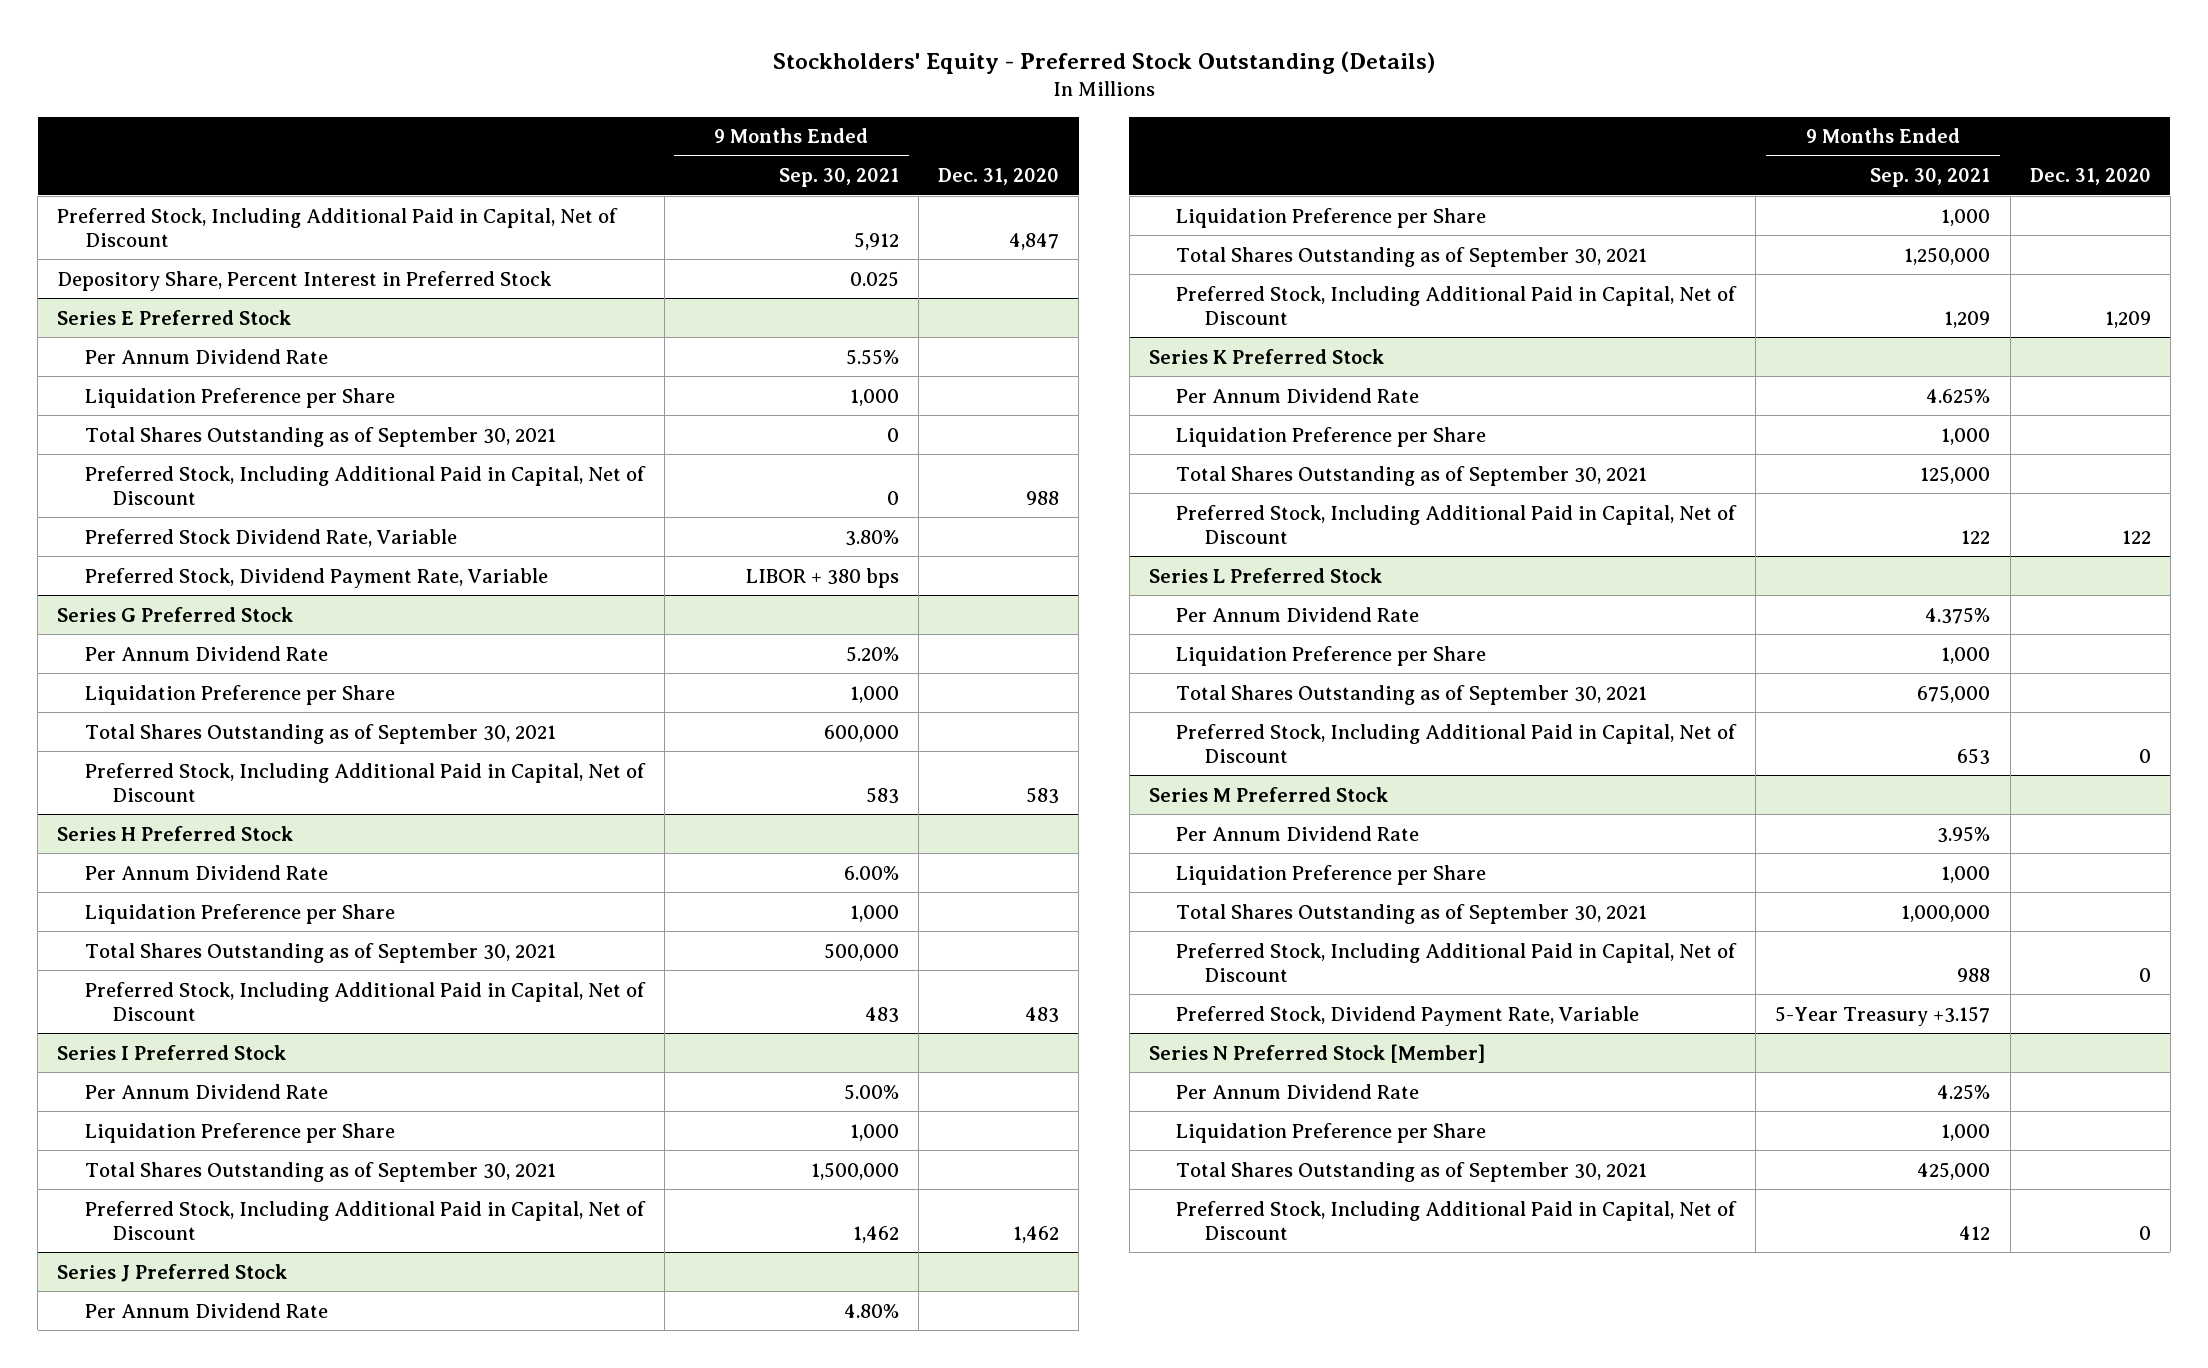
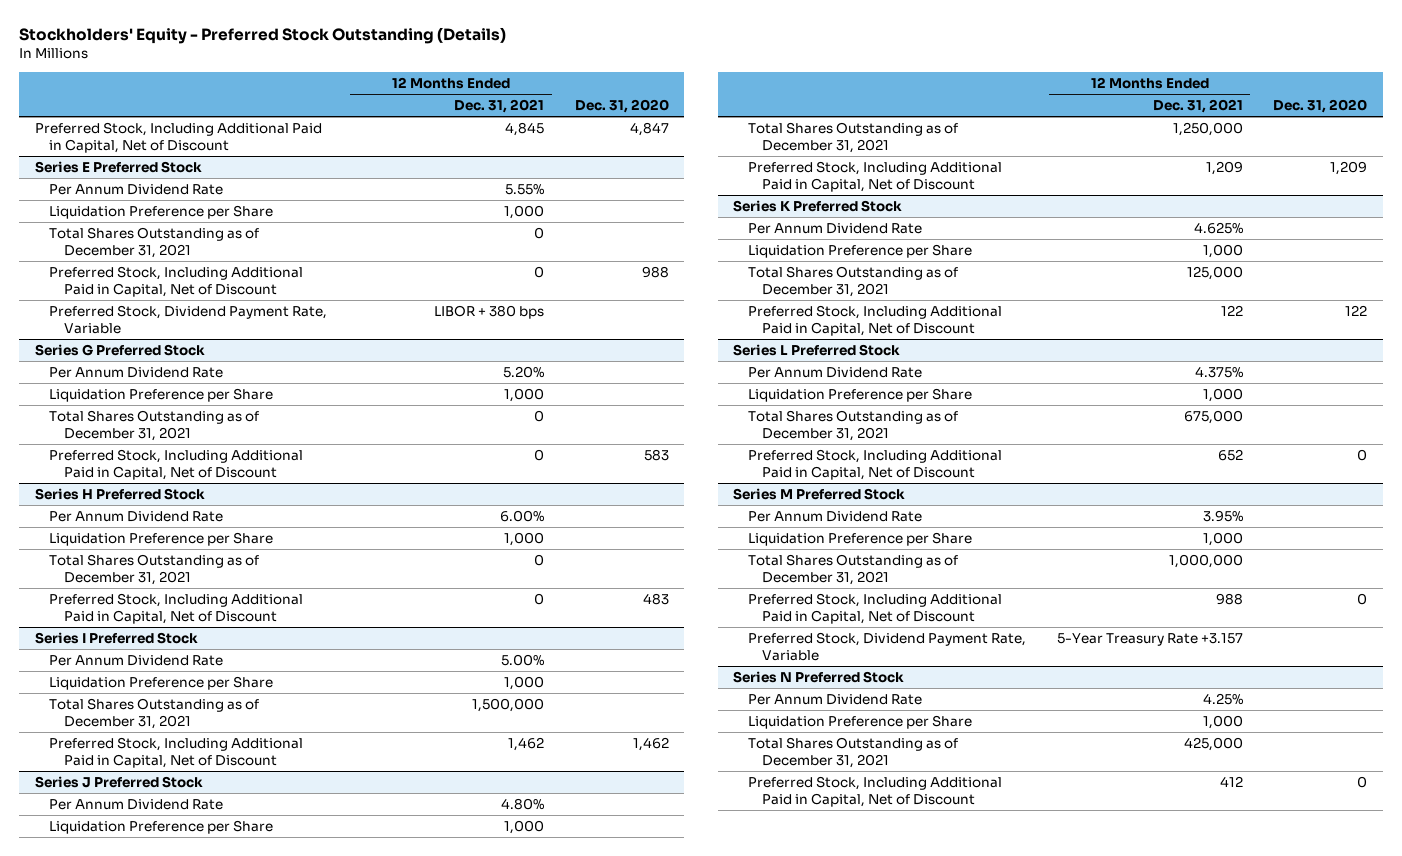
- | 9 Months Ended Sep. 30, 2021 | Dec. 31, 2020
+ | 12 Months Ended Dec. 31, 2021 | Dec. 31, 2020
- Depository Share, Percent Interest in Preferred Stock | 0.025 |
@ Series E Preferred Stock
- Total Shares Outstanding as of September 30, 2021 | 0 |
+ Total Shares Outstanding as of December 31, 2021 | 0 |
- Preferred Stock Dividend Rate, Variable | 3.80% |
@ Series G Preferred Stock
- Total Shares Outstanding as of September 30, 2021 | 600,000 |
+ Total Shares Outstanding as of December 31, 2021 | 0 |
@ Series H Preferred Stock
- Total Shares Outstanding as of September 30, 2021 | 500,000 |
+ Total Shares Outstanding as of December 31, 2021 | 0 |
@ Series I Preferred Stock
- Total Shares Outstanding as of September 30, 2021 | 1,500,000 |
+ Total Shares Outstanding as of December 31, 2021 | 1,500,000 |
@ Series J Preferred Stock
- Total Shares Outstanding as of September 30, 2021 | 1,250,000 |
+ Total Shares Outstanding as of December 31, 2021 | 1,250,000 |
@ Series K Preferred Stock
- Total Shares Outstanding as of September 30, 2021 | 125,000 |
+ Total Shares Outstanding as of December 31, 2021 | 125,000 |
@ Series L Preferred Stock
- Total Shares Outstanding as of September 30, 2021 | 675,000 |
+ Total Shares Outstanding as of December 31, 2021 | 675,000 |
@ Series M Preferred Stock
- Total Shares Outstanding as of September 30, 2021 | 1,000,000 |
+ Total Shares Outstanding as of December 31, 2021 | 1,000,000 |
- Series N Preferred Stock [Member]
+ Series N Preferred Stock
- Total Shares Outstanding as of September 30, 2021 | 425,000 |
+ Total Shares Outstanding as of December 31, 2021 | 425,000 |

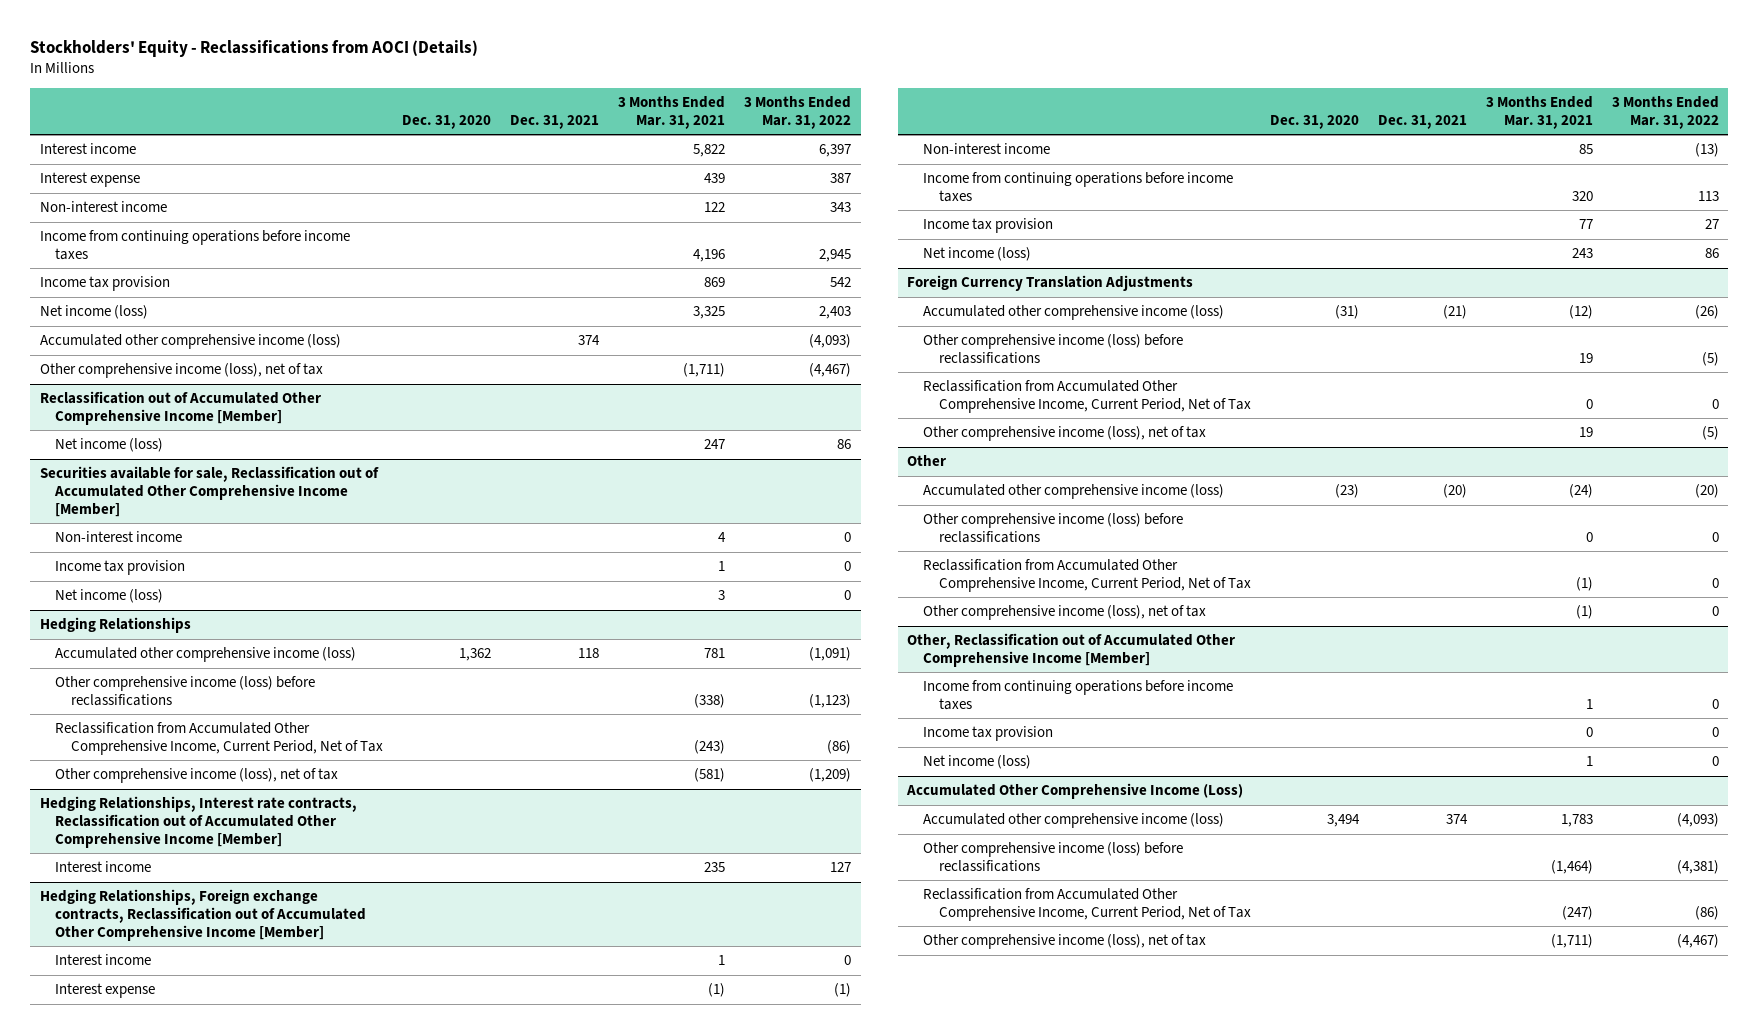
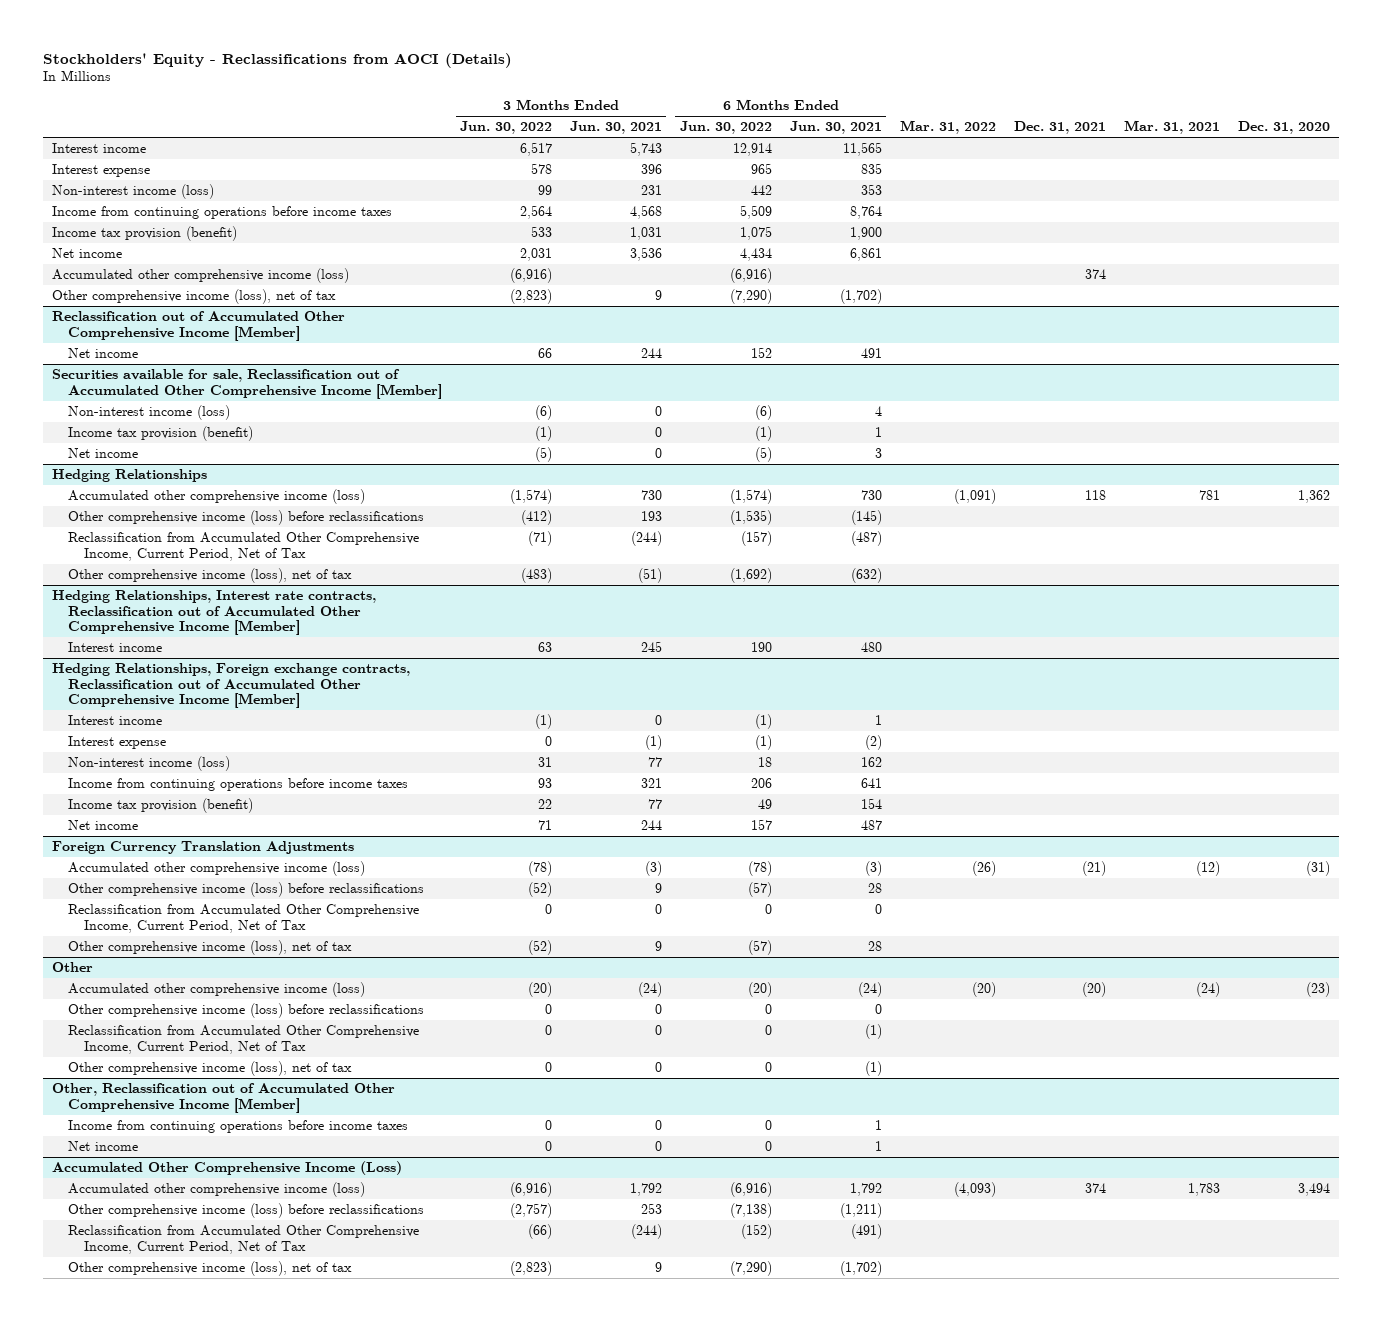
- | Dec. 31, 2020 | Dec. 31, 2021 | 3 Months Ended Mar. 31, 2021 | 3 Months Ended Mar. 31, 2022
+ | 3 Months Ended Jun. 30, 2022 | 3 Months Ended Jun. 30, 2021 | 6 Months Ended Jun. 30, 2022 | 6 Months Ended Jun. 30, 2021 | Mar. 31, 2022 | Dec. 31, 2021 | Mar. 31, 2021 | Dec. 31, 2020
- Non-interest income | | | 122 | 343
+ Non-interest income (loss) | 99 | 231 | 442 | 353 | | | |
- Income tax provision | | | 869 | 542
- Net income (loss) | | | 3,325 | 2,403
+ Income tax provision (benefit) | 533 | 1,031 | 1,075 | 1,900 | | | |
+ Net income | 2,031 | 3,536 | 4,434 | 6,861 | | | |
@ Reclassification out of Accumulated Other Comprehensive Income [Member]
- Net income (loss) | | | 247 | 86
+ Net income | 66 | 244 | 152 | 491 | | | |
@ Securities available for sale, Reclassification out of Accumulated Other Comprehensive Income [Member]
- Non-interest income | | | 4 | 0
- Income tax provision | | | 1 | 0
- Net income (loss) | | | 3 | 0
+ Non-interest income (loss) | (6) | 0 | (6) | 4 | | | |
+ Income tax provision (benefit) | (1) | 0 | (1) | 1 | | | |
+ Net income | (5) | 0 | (5) | 3 | | | |
@ Hedging Relationships, Foreign exchange contracts, Reclassification out of Accumulated Other Comprehensive Income [Member]
- Non-interest income | | | 85 | (13)
+ Non-interest income (loss) | 31 | 77 | 18 | 162 | | | |
- Income tax provision | | | 77 | 27
- Net income (loss) | | | 243 | 86
+ Income tax provision (benefit) | 22 | 77 | 49 | 154 | | | |
+ Net income | 71 | 244 | 157 | 487 | | | |
@ Other, Reclassification out of Accumulated Other Comprehensive Income [Member]
- Income tax provision | | | 0 | 0
- Net income (loss) | | | 1 | 0
+ Net income | 0 | 0 | 0 | 1 | | | |

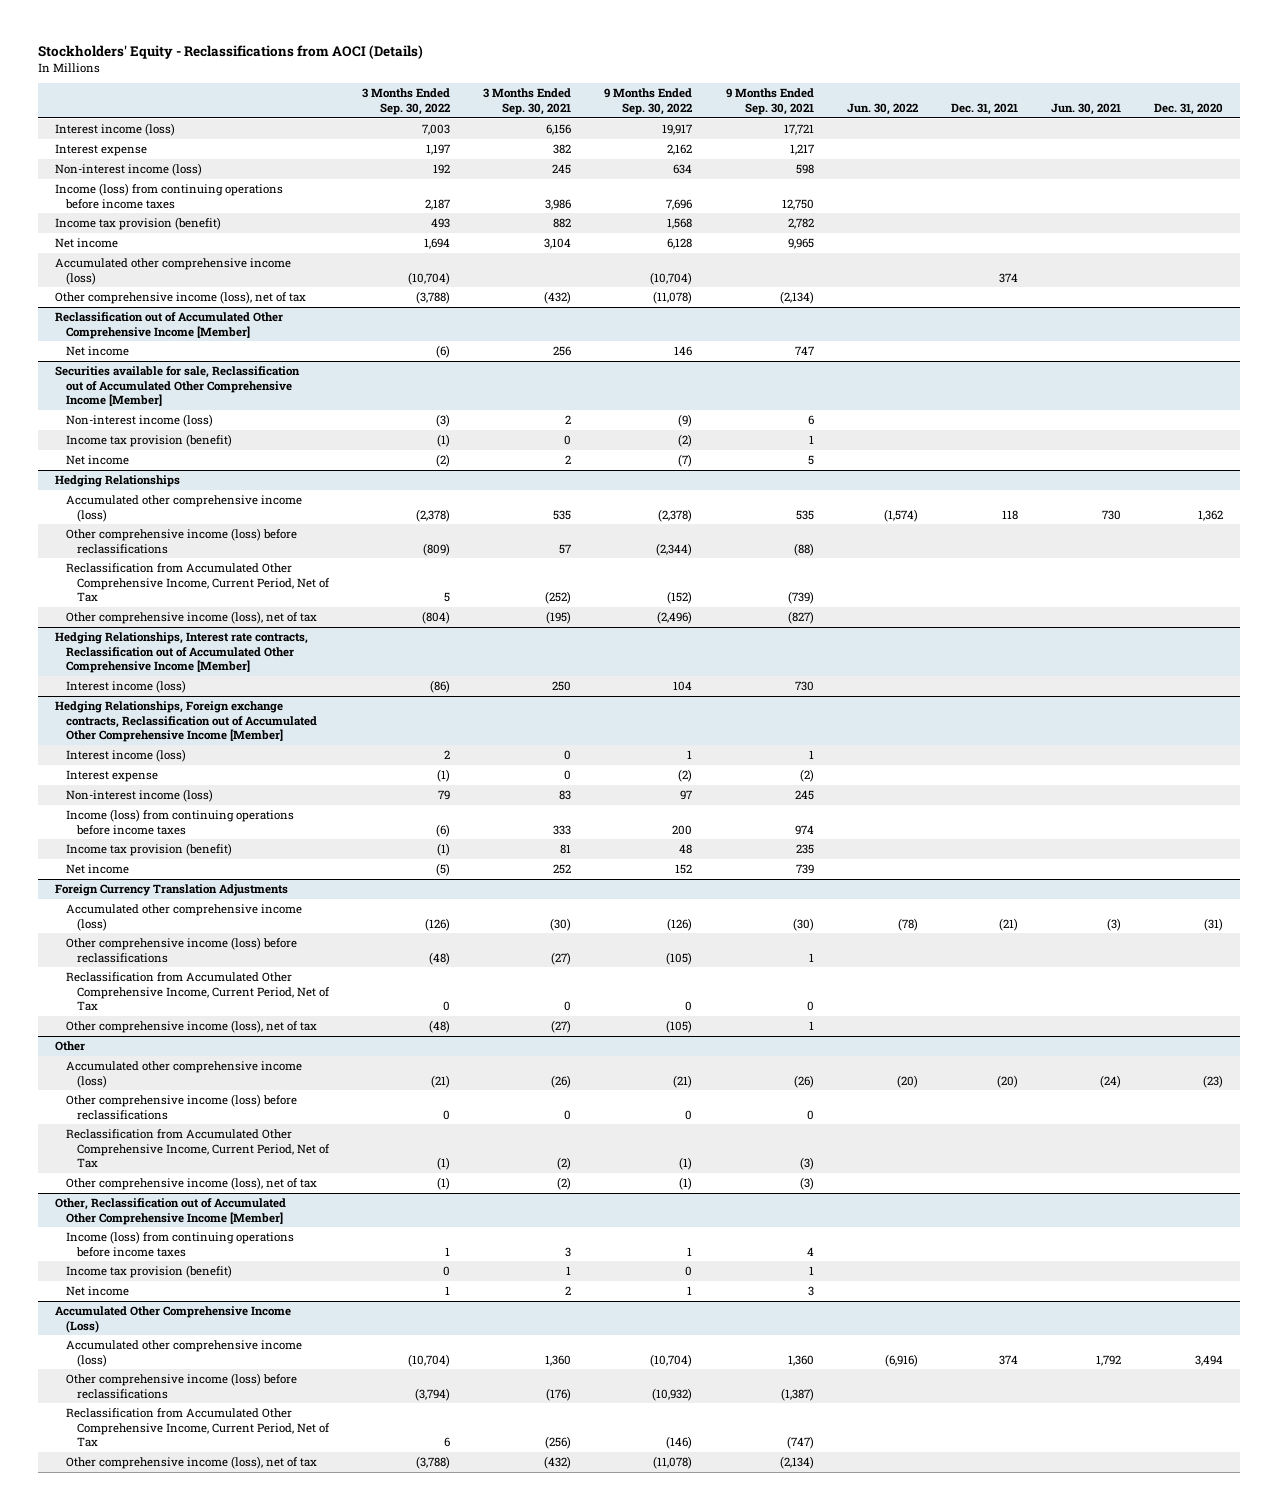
- | 3 Months Ended Jun. 30, 2022 | 3 Months Ended Jun. 30, 2021 | 6 Months Ended Jun. 30, 2022 | 6 Months Ended Jun. 30, 2021 | Mar. 31, 2022 | Dec. 31, 2021 | Mar. 31, 2021 | Dec. 31, 2020
+ | 3 Months Ended Sep. 30, 2022 | 3 Months Ended Sep. 30, 2021 | 9 Months Ended Sep. 30, 2022 | 9 Months Ended Sep. 30, 2021 | Jun. 30, 2022 | Dec. 31, 2021 | Jun. 30, 2021 | Dec. 31, 2020
- Interest income | 6,517 | 5,743 | 12,914 | 11,565 | | | |
+ Interest income (loss) | 7,003 | 6,156 | 19,917 | 17,721 | | | |
- Income from continuing operations before income taxes | 2,564 | 4,568 | 5,509 | 8,764 | | | |
+ Income (loss) from continuing operations before income taxes | 2,187 | 3,986 | 7,696 | 12,750 | | | |
@ Hedging Relationships, Interest rate contracts, Reclassification out of Accumulated Other Comprehensive Income [Member]
- Interest income | 63 | 245 | 190 | 480 | | | |
+ Interest income (loss) | (86) | 250 | 104 | 730 | | | |
@ Hedging Relationships, Foreign exchange contracts, Reclassification out of Accumulated Other Comprehensive Income [Member]
- Interest income | (1) | 0 | (1) | 1 | | | |
+ Interest income (loss) | 2 | 0 | 1 | 1 | | | |
- Income from continuing operations before income taxes | 93 | 321 | 206 | 641 | | | |
+ Income (loss) from continuing operations before income taxes | (6) | 333 | 200 | 974 | | | |
@ Other, Reclassification out of Accumulated Other Comprehensive Income [Member]
- Income from continuing operations before income taxes | 0 | 0 | 0 | 1 | | | |
+ Income (loss) from continuing operations before income taxes | 1 | 3 | 1 | 4 | | | |
+ Income tax provision (benefit) | 0 | 1 | 0 | 1 | | | |

